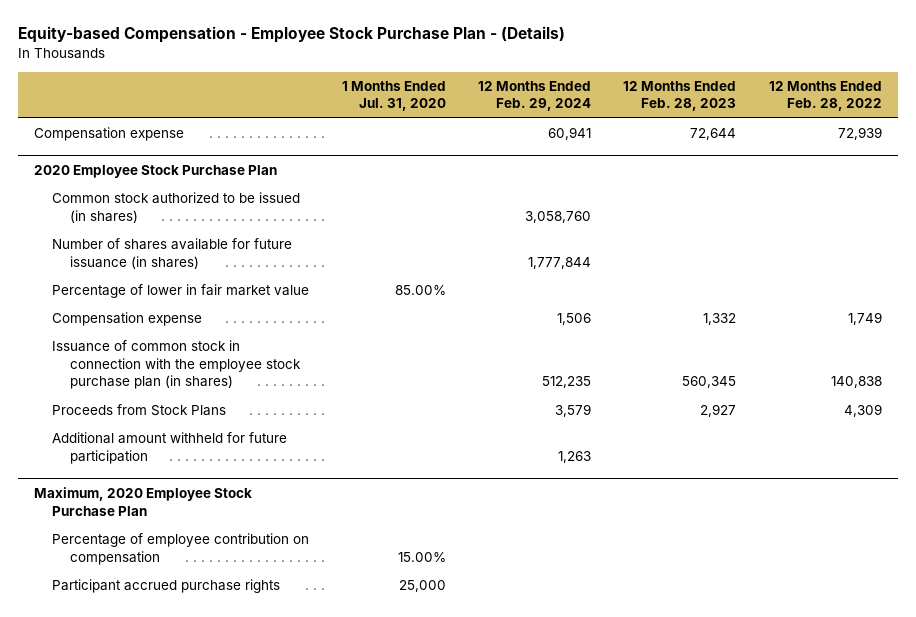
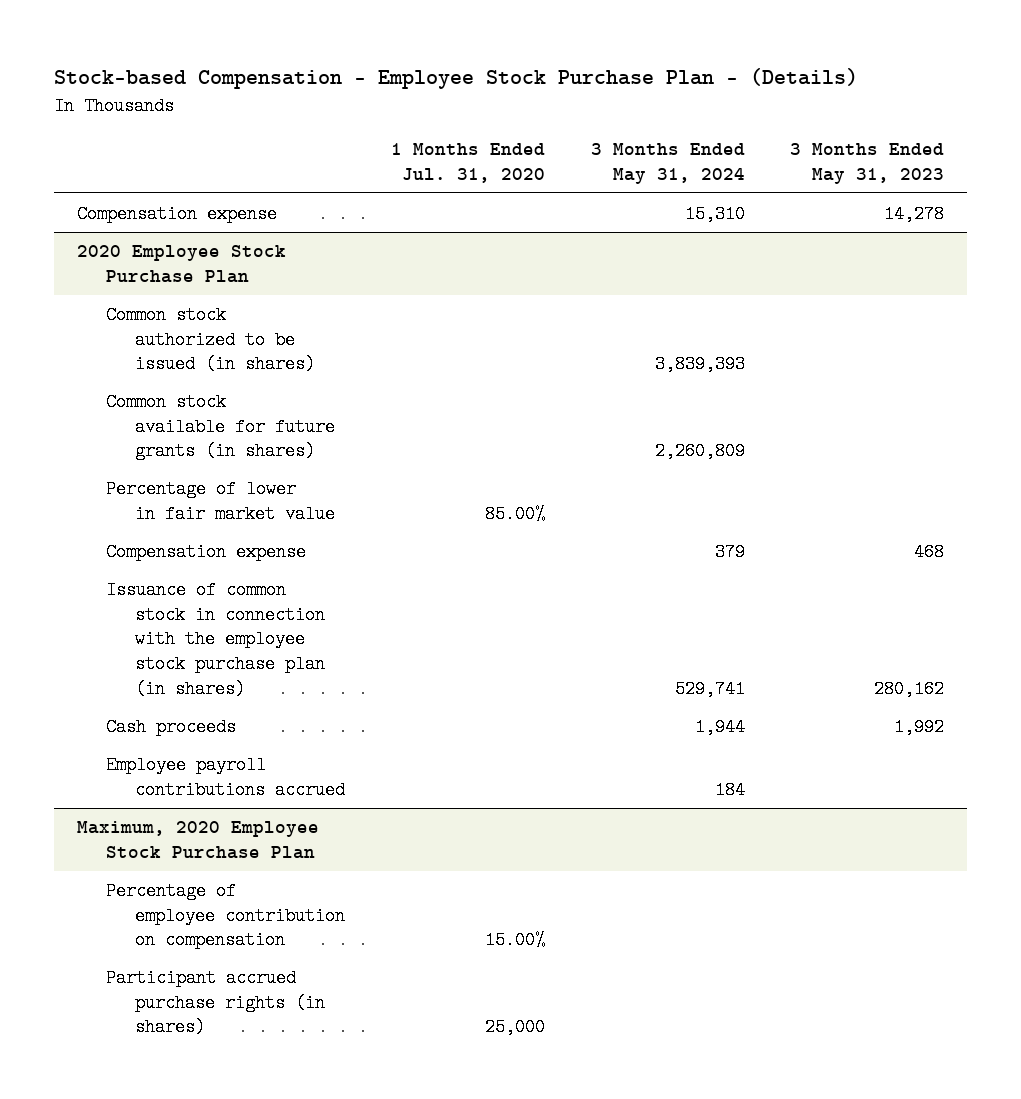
- Equity-based Compensation - Employee Stock Purchase Plan - (Details)
+ Stock-based Compensation - Employee Stock Purchase Plan - (Details)
- | 1 Months Ended Jul. 31, 2020 | 12 Months Ended Feb. 29, 2024 | 12 Months Ended Feb. 28, 2023 | 12 Months Ended Feb. 28, 2022
+ | 1 Months Ended Jul. 31, 2020 | 3 Months Ended May 31, 2024 | 3 Months Ended May 31, 2023
@ 2020 Employee Stock Purchase Plan
- Number of shares available for future issuance (in shares) | | 1,777,844 | |
+ Common stock available for future grants (in shares) | | 2,260,809 |
- Proceeds from Stock Plans | | 3,579 | 2,927 | 4,309
- Additional amount withheld for future participation | | 1,263 | |
+ Cash proceeds | | 1,944 | 1,992
+ Employee payroll contributions accrued | | 184 |
@ Maximum, 2020 Employee Stock Purchase Plan
- Participant accrued purchase rights | 25,000 | | |
+ Participant accrued purchase rights (in shares) | 25,000 | |

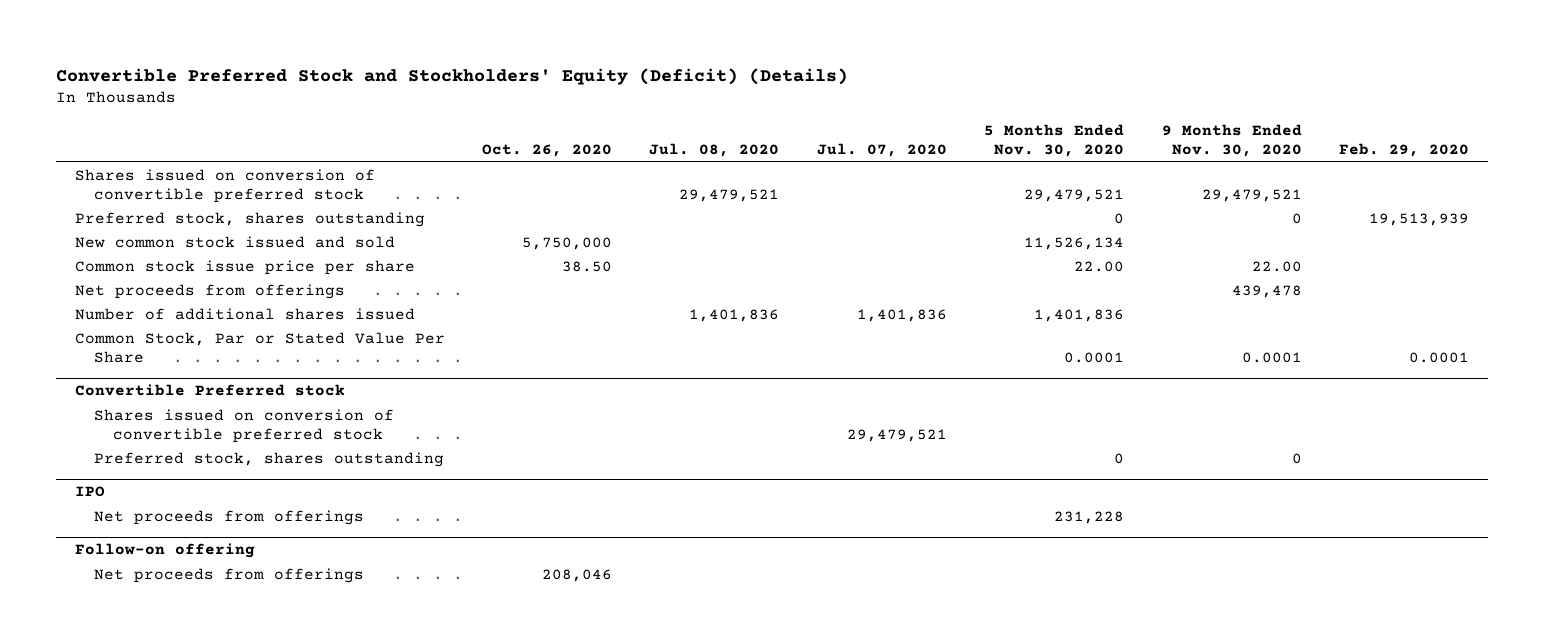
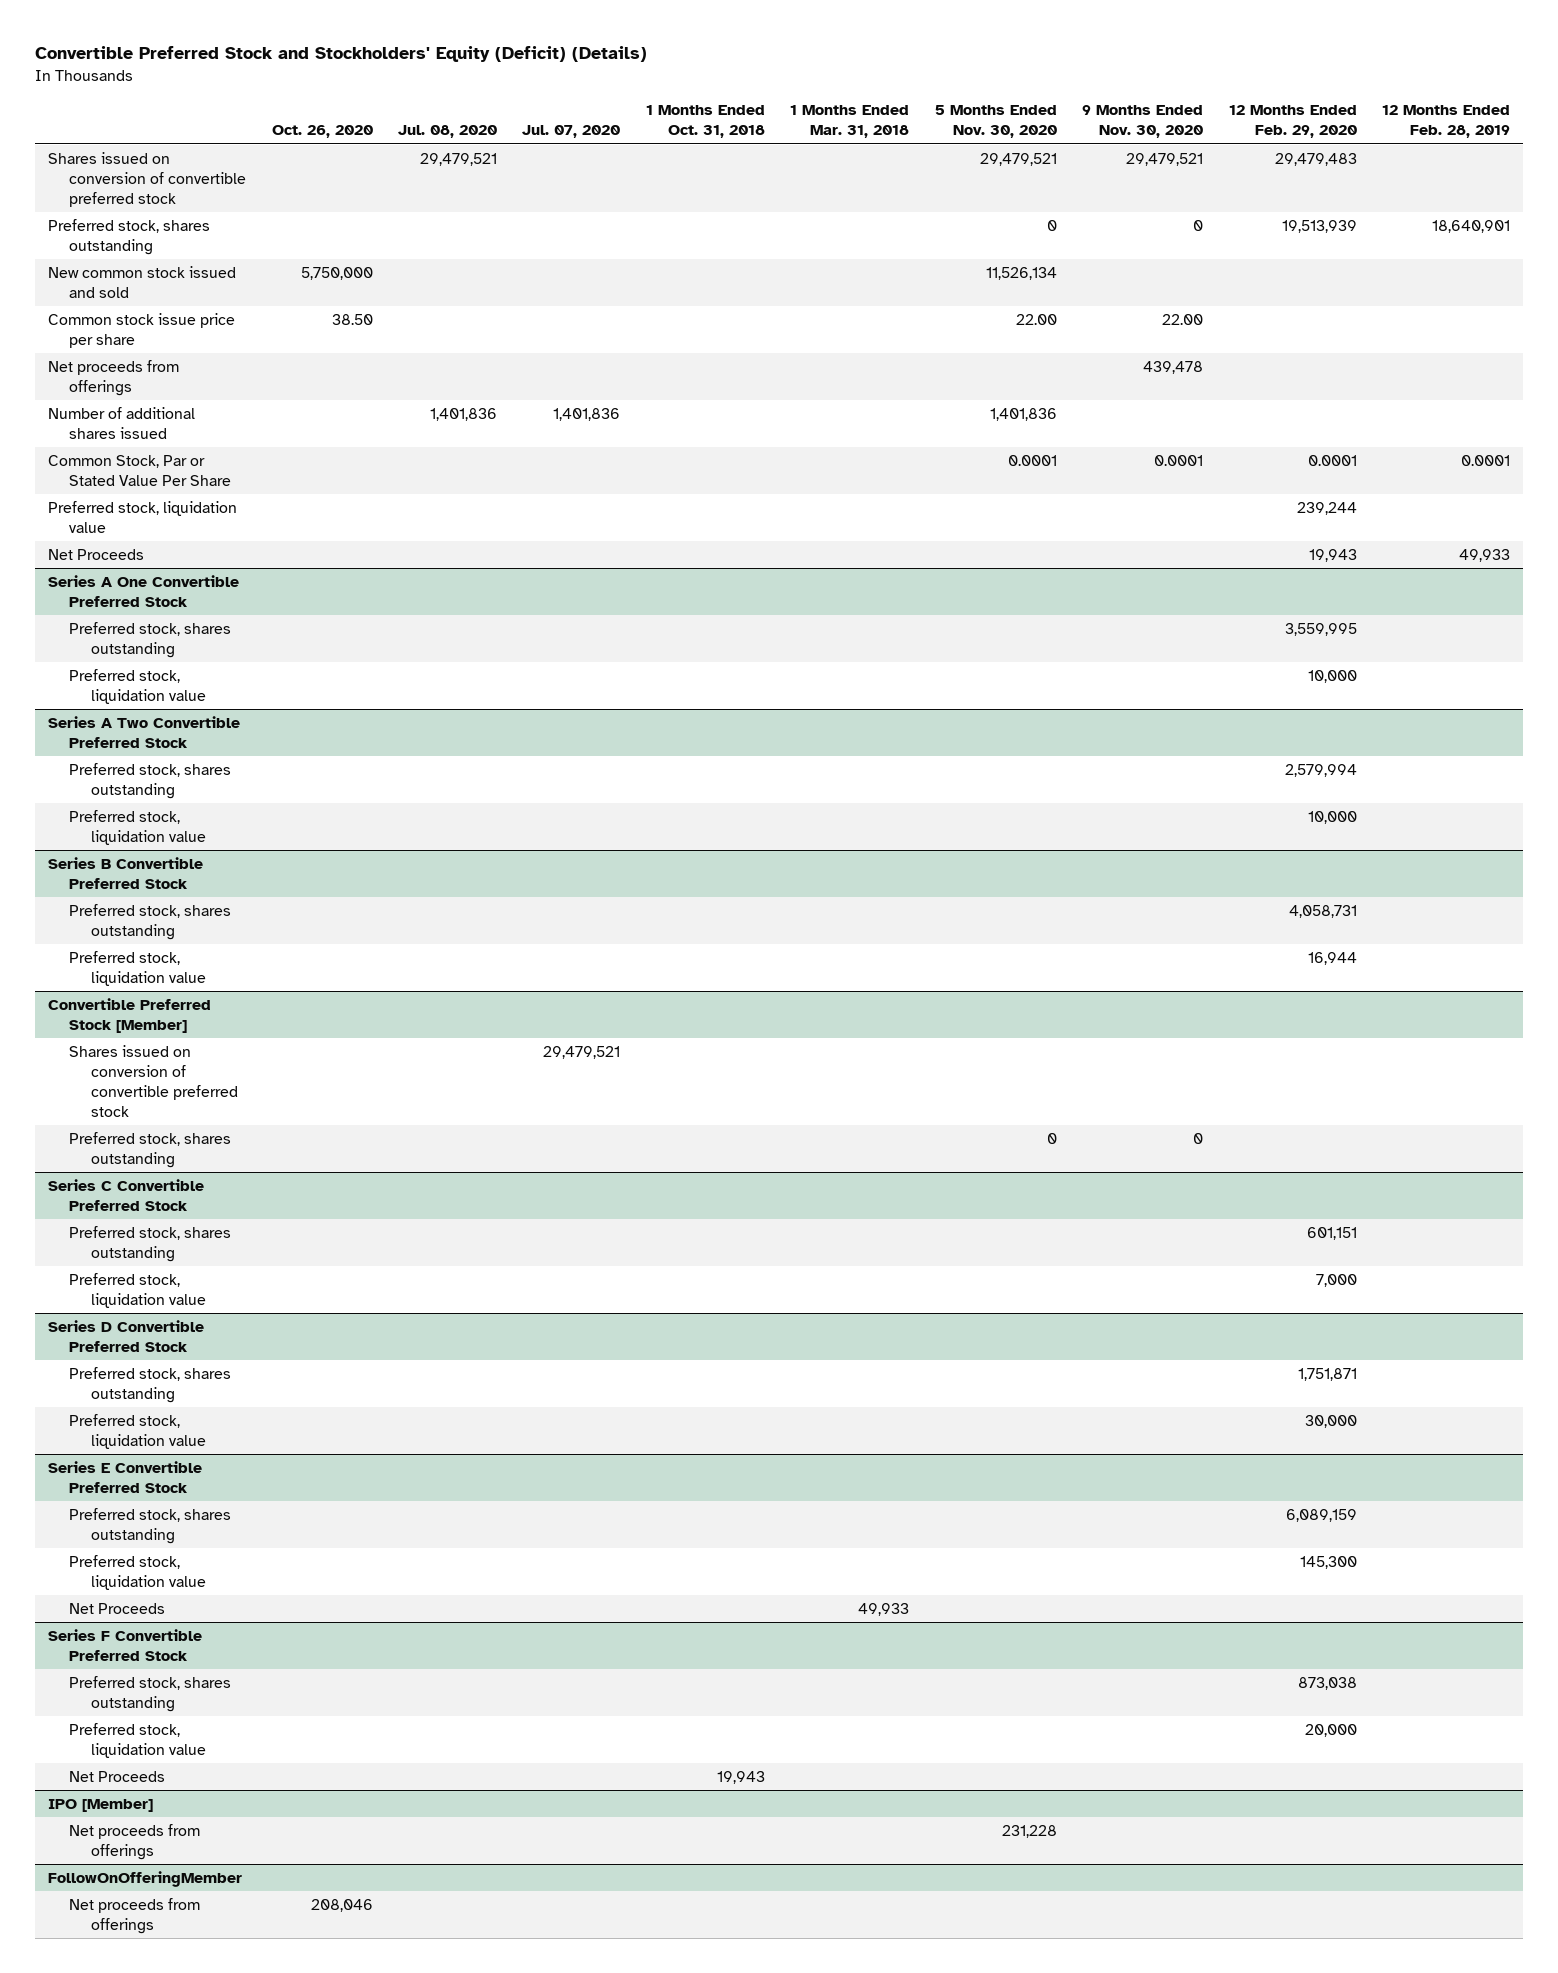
- | Oct. 26, 2020 | Jul. 08, 2020 | Jul. 07, 2020 | 5 Months Ended Nov. 30, 2020 | 9 Months Ended Nov. 30, 2020 | Feb. 29, 2020
+ | Oct. 26, 2020 | Jul. 08, 2020 | Jul. 07, 2020 | 1 Months Ended Oct. 31, 2018 | 1 Months Ended Mar. 31, 2018 | 5 Months Ended Nov. 30, 2020 | 9 Months Ended Nov. 30, 2020 | 12 Months Ended Feb. 29, 2020 | 12 Months Ended Feb. 28, 2019
- Convertible Preferred stock
+ Preferred stock, liquidation value | | | | | | | | 239,244 |
+ Net Proceeds | | | | | | | | 19,943 | 49,933
+ Series A One Convertible Preferred Stock
+ Preferred stock, shares outstanding | | | | | | | | 3,559,995 |
+ Preferred stock, liquidation value | | | | | | | | 10,000 |
+ Series A Two Convertible Preferred Stock
+ Preferred stock, shares outstanding | | | | | | | | 2,579,994 |
+ Preferred stock, liquidation value | | | | | | | | 10,000 |
+ Series B Convertible Preferred Stock
+ Preferred stock, shares outstanding | | | | | | | | 4,058,731 |
+ Preferred stock, liquidation value | | | | | | | | 16,944 |
+ Convertible Preferred Stock [Member]
- IPO
+ Series C Convertible Preferred Stock
+ Preferred stock, shares outstanding | | | | | | | | 601,151 |
+ Preferred stock, liquidation value | | | | | | | | 7,000 |
+ Series D Convertible Preferred Stock
+ Preferred stock, shares outstanding | | | | | | | | 1,751,871 |
+ Preferred stock, liquidation value | | | | | | | | 30,000 |
+ Series E Convertible Preferred Stock
+ Preferred stock, shares outstanding | | | | | | | | 6,089,159 |
+ Preferred stock, liquidation value | | | | | | | | 145,300 |
+ Net Proceeds | | | | | 49,933 | | | |
+ Series F Convertible Preferred Stock
+ Preferred stock, shares outstanding | | | | | | | | 873,038 |
+ Preferred stock, liquidation value | | | | | | | | 20,000 |
+ Net Proceeds | | | | 19,943 | | | | |
+ IPO [Member]
- Follow-on offering
+ FollowOnOfferingMember

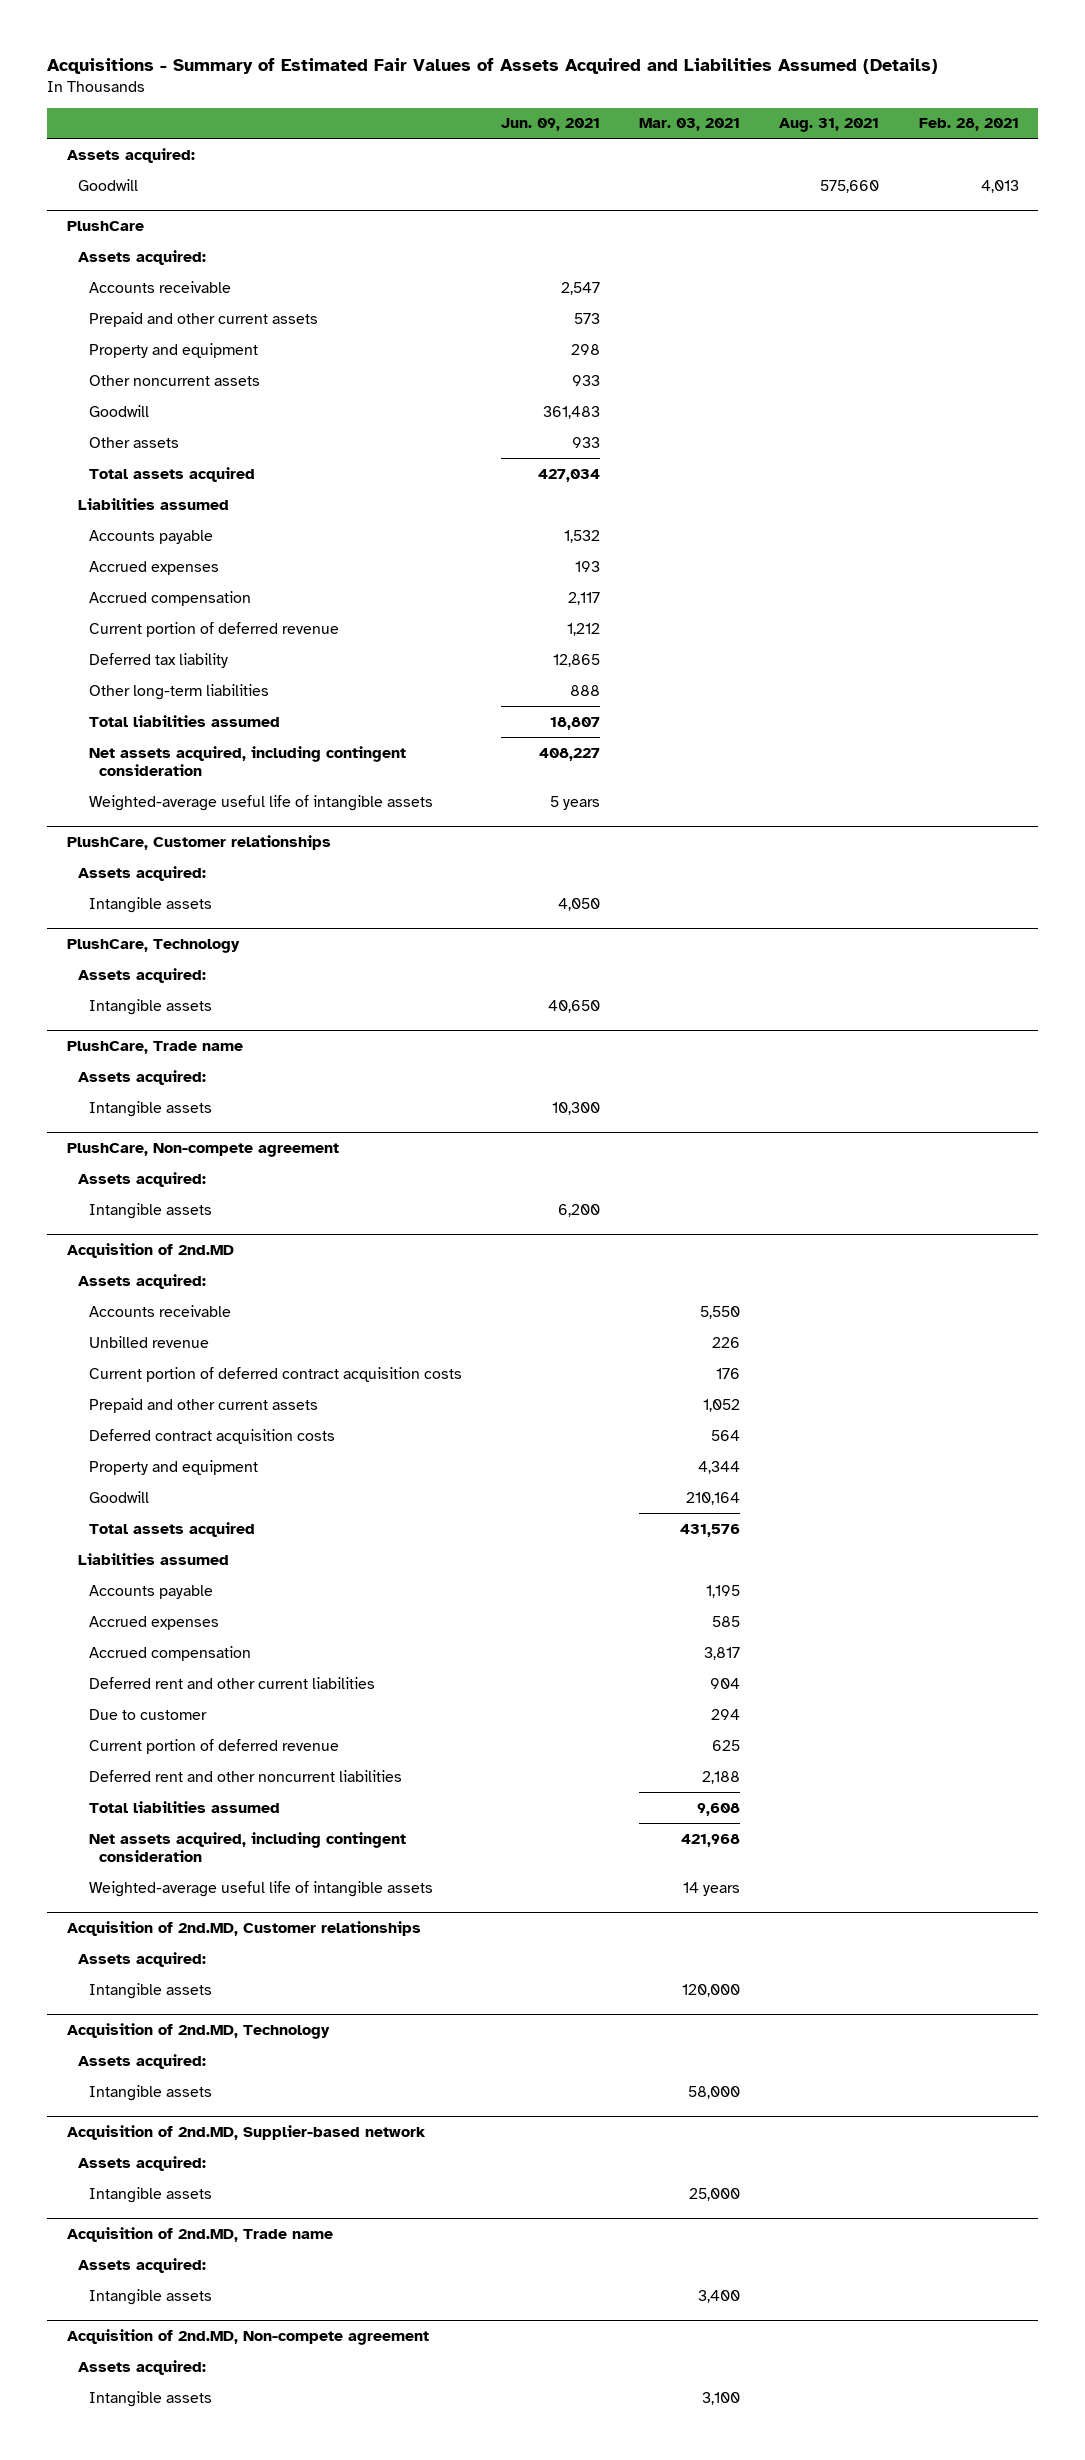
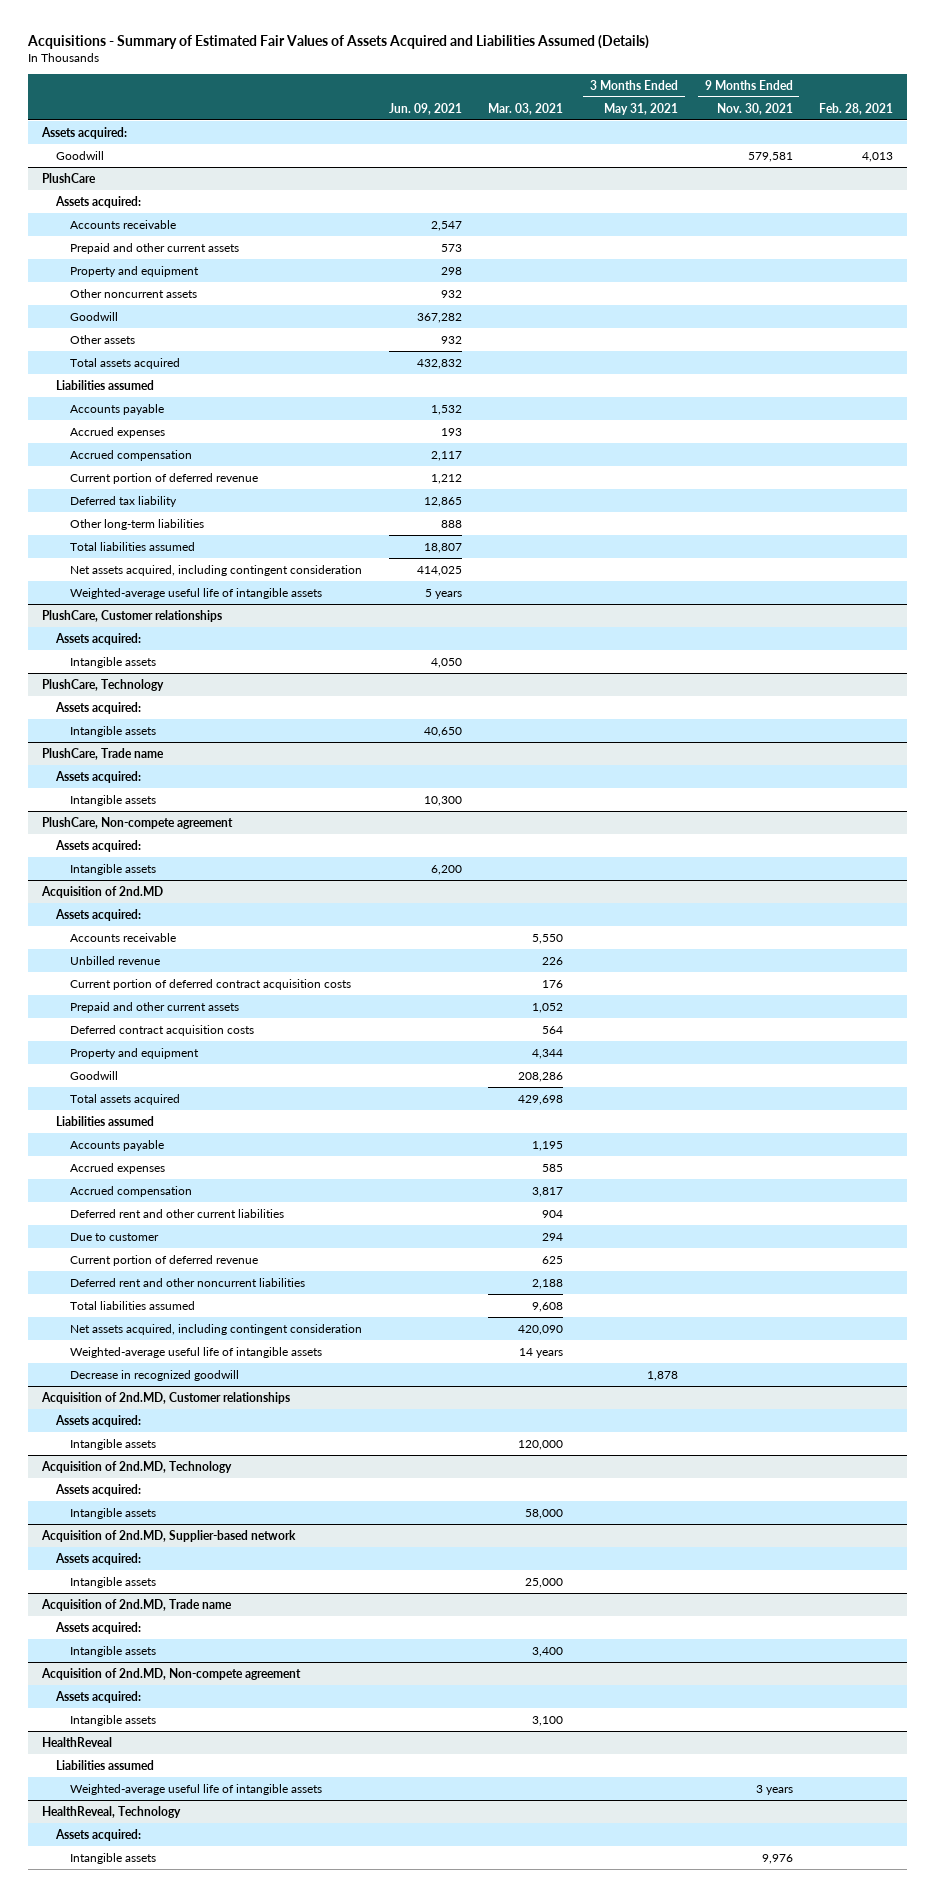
- | Jun. 09, 2021 | Mar. 03, 2021 | Aug. 31, 2021 | Feb. 28, 2021
+ | Jun. 09, 2021 | Mar. 03, 2021 | 3 Months Ended May 31, 2021 | 9 Months Ended Nov. 30, 2021 | Feb. 28, 2021
@ PlushCare
- Other noncurrent assets | 933 | | |
- Goodwill | 361,483 | | |
- Other assets | 933 | | |
- Total assets acquired | 427,034 | | |
+ Other noncurrent assets | 932 | | | |
+ Goodwill | 367,282 | | | |
+ Other assets | 932 | | | |
+ Total assets acquired | 432,832 | | | |
- Net assets acquired, including contingent consideration | 408,227 | | |
+ Net assets acquired, including contingent consideration | 414,025 | | | |
@ Acquisition of 2nd.MD
- Goodwill | | 210,164 | |
- Total assets acquired | | 431,576 | |
+ Goodwill | | 208,286 | | |
+ Total assets acquired | | 429,698 | | |
- Net assets acquired, including contingent consideration | | 421,968 | |
+ Net assets acquired, including contingent consideration | | 420,090 | | |
+ Decrease in recognized goodwill | | | 1,878 | |
+ HealthReveal
+ Liabilities assumed
+ Weighted-average useful life of intangible assets | | | | 3 years |
+ HealthReveal, Technology
+ Assets acquired:
+ Intangible assets | | | | 9,976 |

